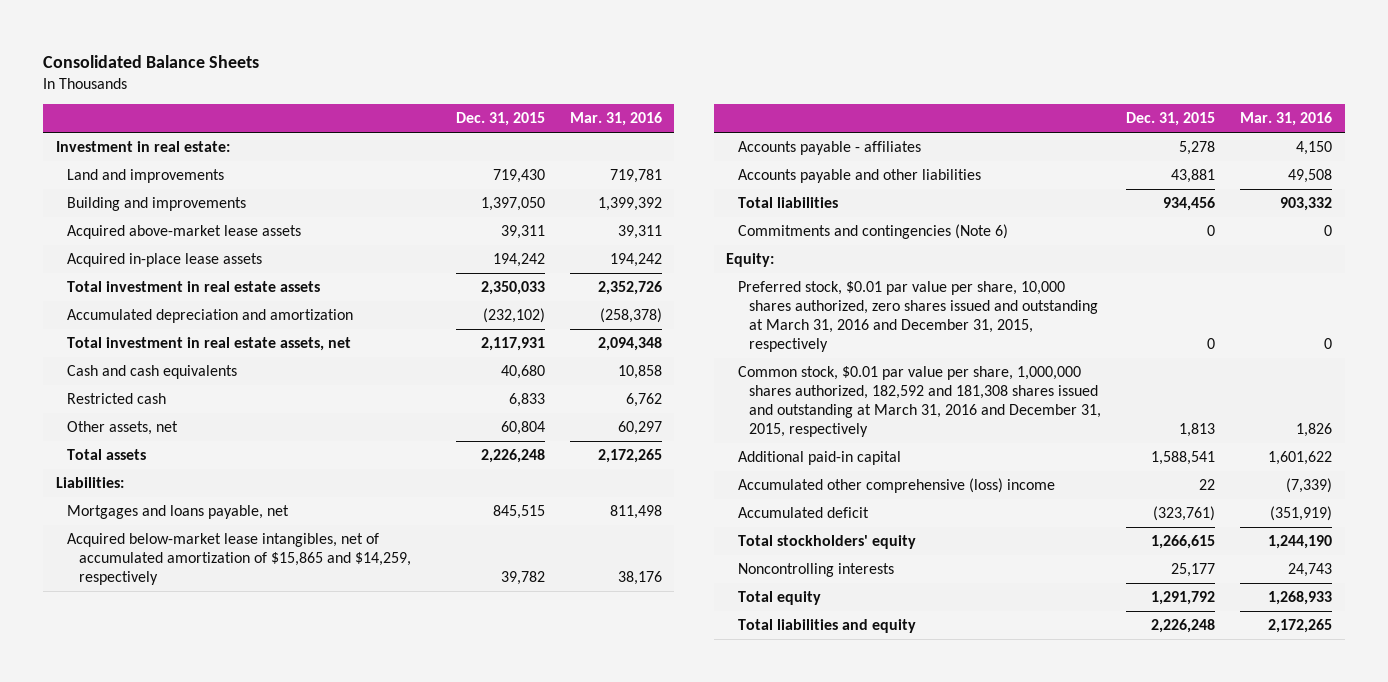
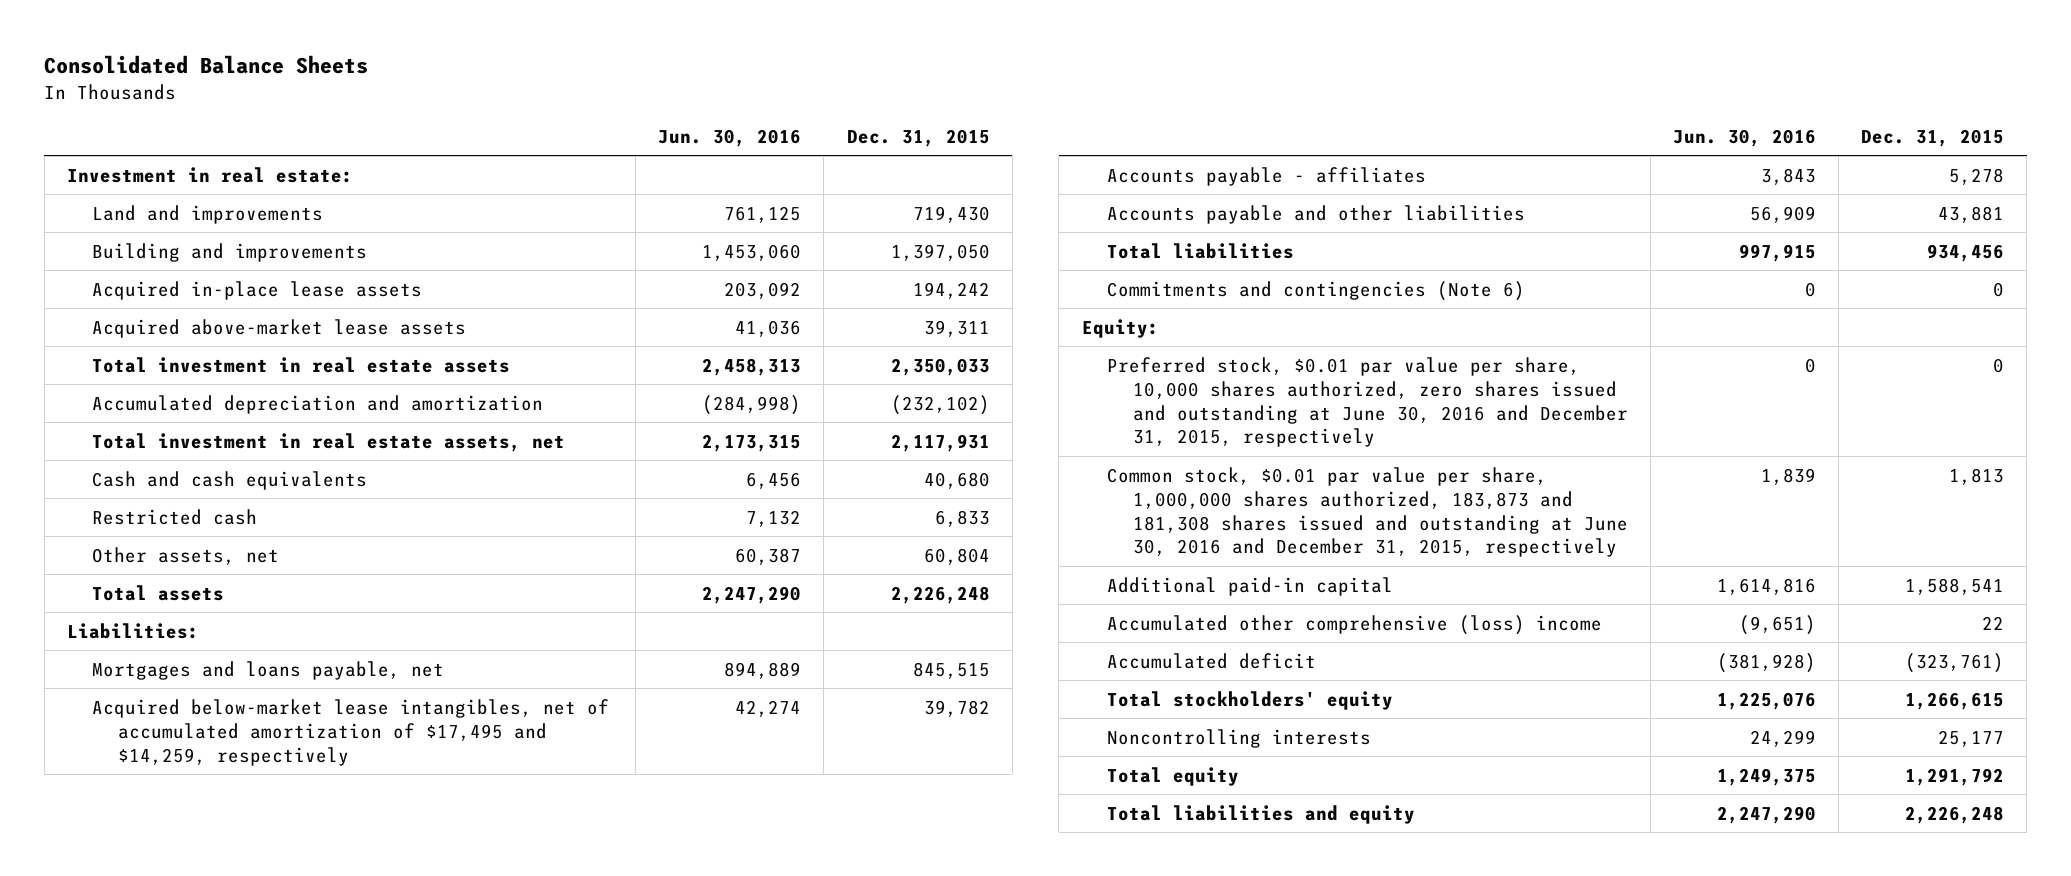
- | Dec. 31, 2015 | Mar. 31, 2016
+ | Jun. 30, 2016 | Dec. 31, 2015
moved down: Acquired above-market lease assets | 41,036 | 39,311
- Acquired below-market lease intangibles, net of accumulated amortization of $15,865 and $14,259, respectively | 39,782 | 38,176
+ Acquired below-market lease intangibles, net of accumulated amortization of $17,495 and $14,259, respectively | 42,274 | 39,782
- Preferred stock, $0.01 par value per share, 10,000 shares authorized, zero shares issued and outstanding at March 31, 2016 and December 31, 2015, respectively | 0 | 0
- Common stock, $0.01 par value per share, 1,000,000 shares authorized, 182,592 and 181,308 shares issued and outstanding at March 31, 2016 and December 31, 2015, respectively | 1,813 | 1,826
+ Preferred stock, $0.01 par value per share, 10,000 shares authorized, zero shares issued and outstanding at June 30, 2016 and December 31, 2015, respectively | 0 | 0
+ Common stock, $0.01 par value per share, 1,000,000 shares authorized, 183,873 and 181,308 shares issued and outstanding at June 30, 2016 and December 31, 2015, respectively | 1,839 | 1,813

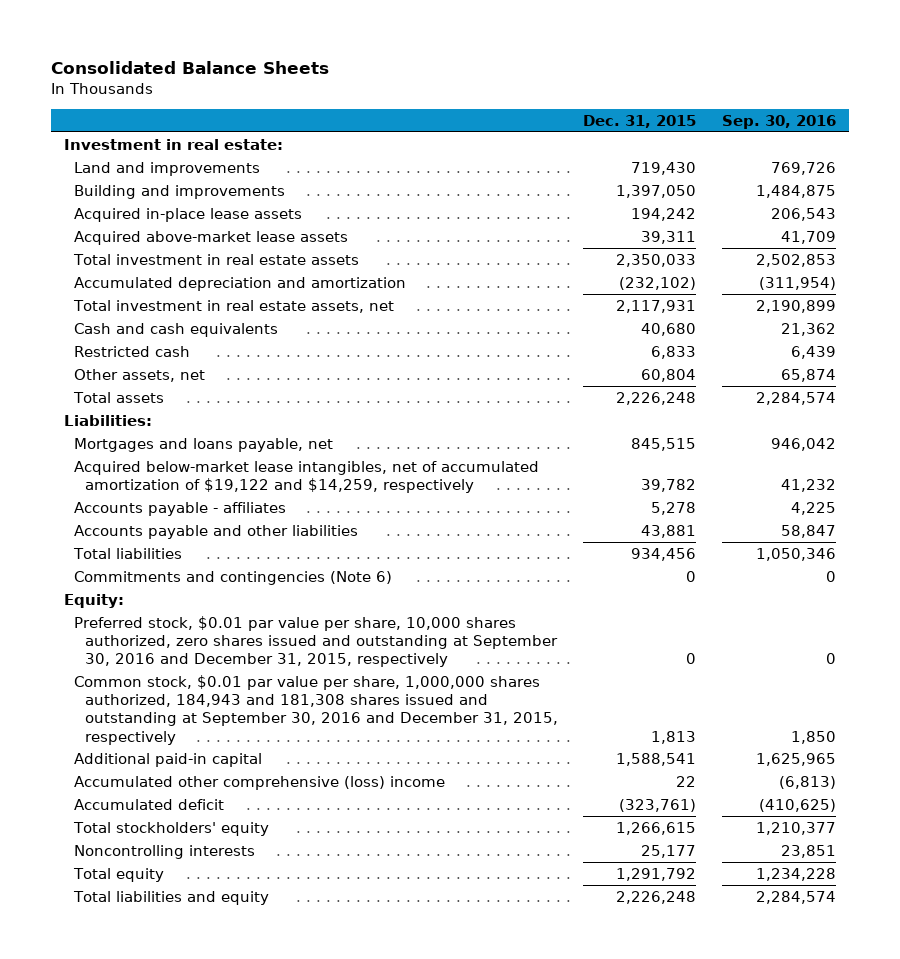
- | Jun. 30, 2016 | Dec. 31, 2015
+ | Dec. 31, 2015 | Sep. 30, 2016
- Acquired below-market lease intangibles, net of accumulated amortization of $17,495 and $14,259, respectively | 42,274 | 39,782
+ Acquired below-market lease intangibles, net of accumulated amortization of $19,122 and $14,259, respectively | 39,782 | 41,232
- Preferred stock, $0.01 par value per share, 10,000 shares authorized, zero shares issued and outstanding at June 30, 2016 and December 31, 2015, respectively | 0 | 0
- Common stock, $0.01 par value per share, 1,000,000 shares authorized, 183,873 and 181,308 shares issued and outstanding at June 30, 2016 and December 31, 2015, respectively | 1,839 | 1,813
+ Preferred stock, $0.01 par value per share, 10,000 shares authorized, zero shares issued and outstanding at September 30, 2016 and December 31, 2015, respectively | 0 | 0
+ Common stock, $0.01 par value per share, 1,000,000 shares authorized, 184,943 and 181,308 shares issued and outstanding at September 30, 2016 and December 31, 2015, respectively | 1,813 | 1,850

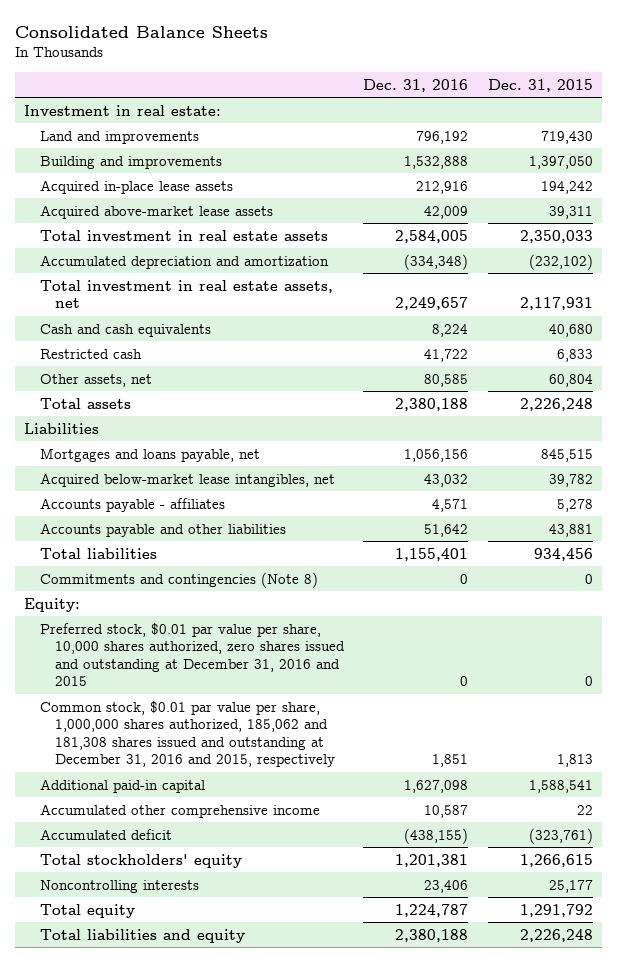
- | Dec. 31, 2015 | Sep. 30, 2016
+ | Dec. 31, 2016 | Dec. 31, 2015
- Liabilities:
+ Liabilities
- Acquired below-market lease intangibles, net of accumulated amortization of $19,122 and $14,259, respectively | 39,782 | 41,232
+ Acquired below-market lease intangibles, net | 43,032 | 39,782
- Commitments and contingencies (Note 6) | 0 | 0
+ Commitments and contingencies (Note 8) | 0 | 0
- Preferred stock, $0.01 par value per share, 10,000 shares authorized, zero shares issued and outstanding at September 30, 2016 and December 31, 2015, respectively | 0 | 0
- Common stock, $0.01 par value per share, 1,000,000 shares authorized, 184,943 and 181,308 shares issued and outstanding at September 30, 2016 and December 31, 2015, respectively | 1,813 | 1,850
+ Preferred stock, $0.01 par value per share, 10,000 shares authorized, zero shares issued and outstanding at December 31, 2016 and 2015 | 0 | 0
+ Common stock, $0.01 par value per share, 1,000,000 shares authorized, 185,062 and 181,308 shares issued and outstanding at December 31, 2016 and 2015, respectively | 1,851 | 1,813
- Accumulated other comprehensive (loss) income | 22 | (6,813)
+ Accumulated other comprehensive income | 10,587 | 22

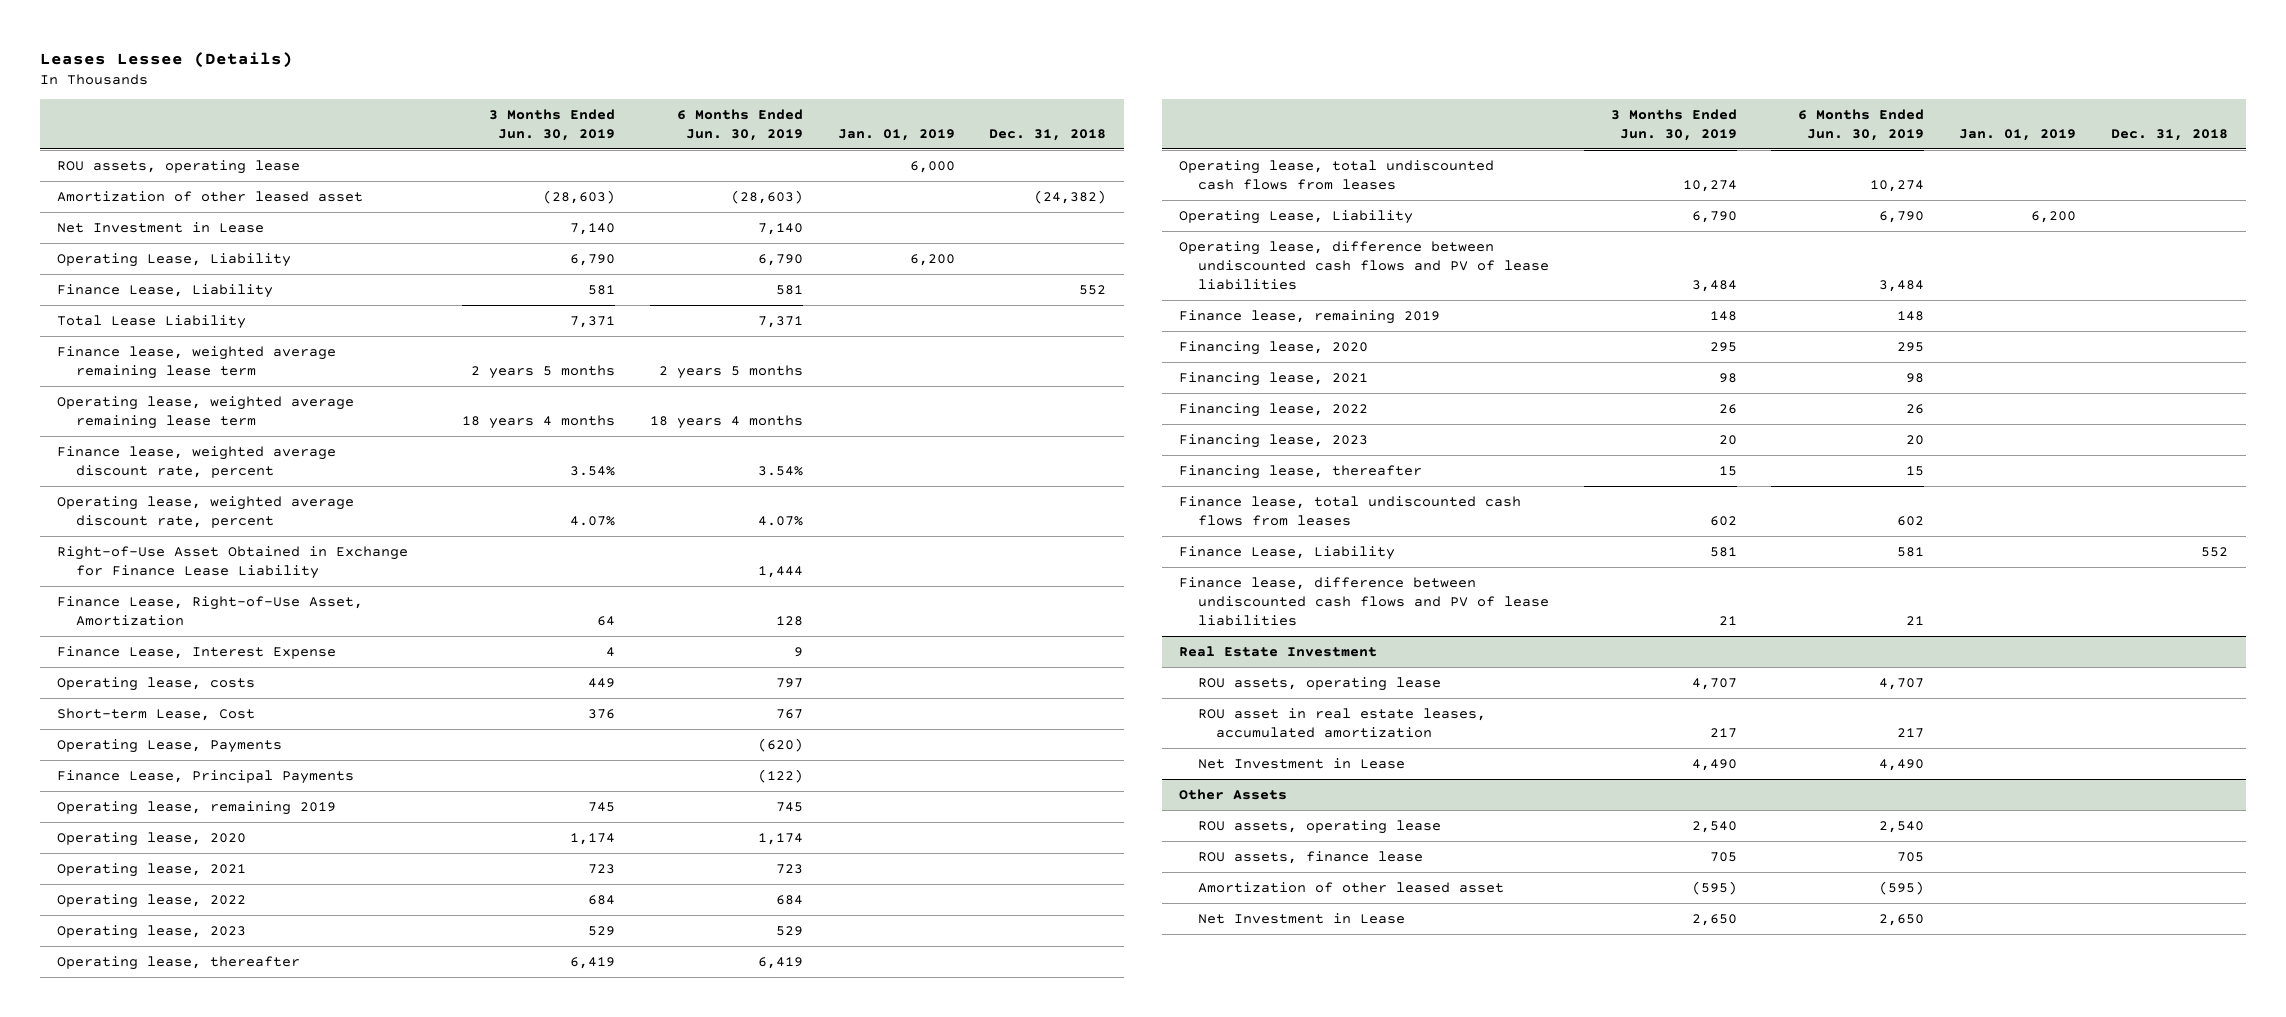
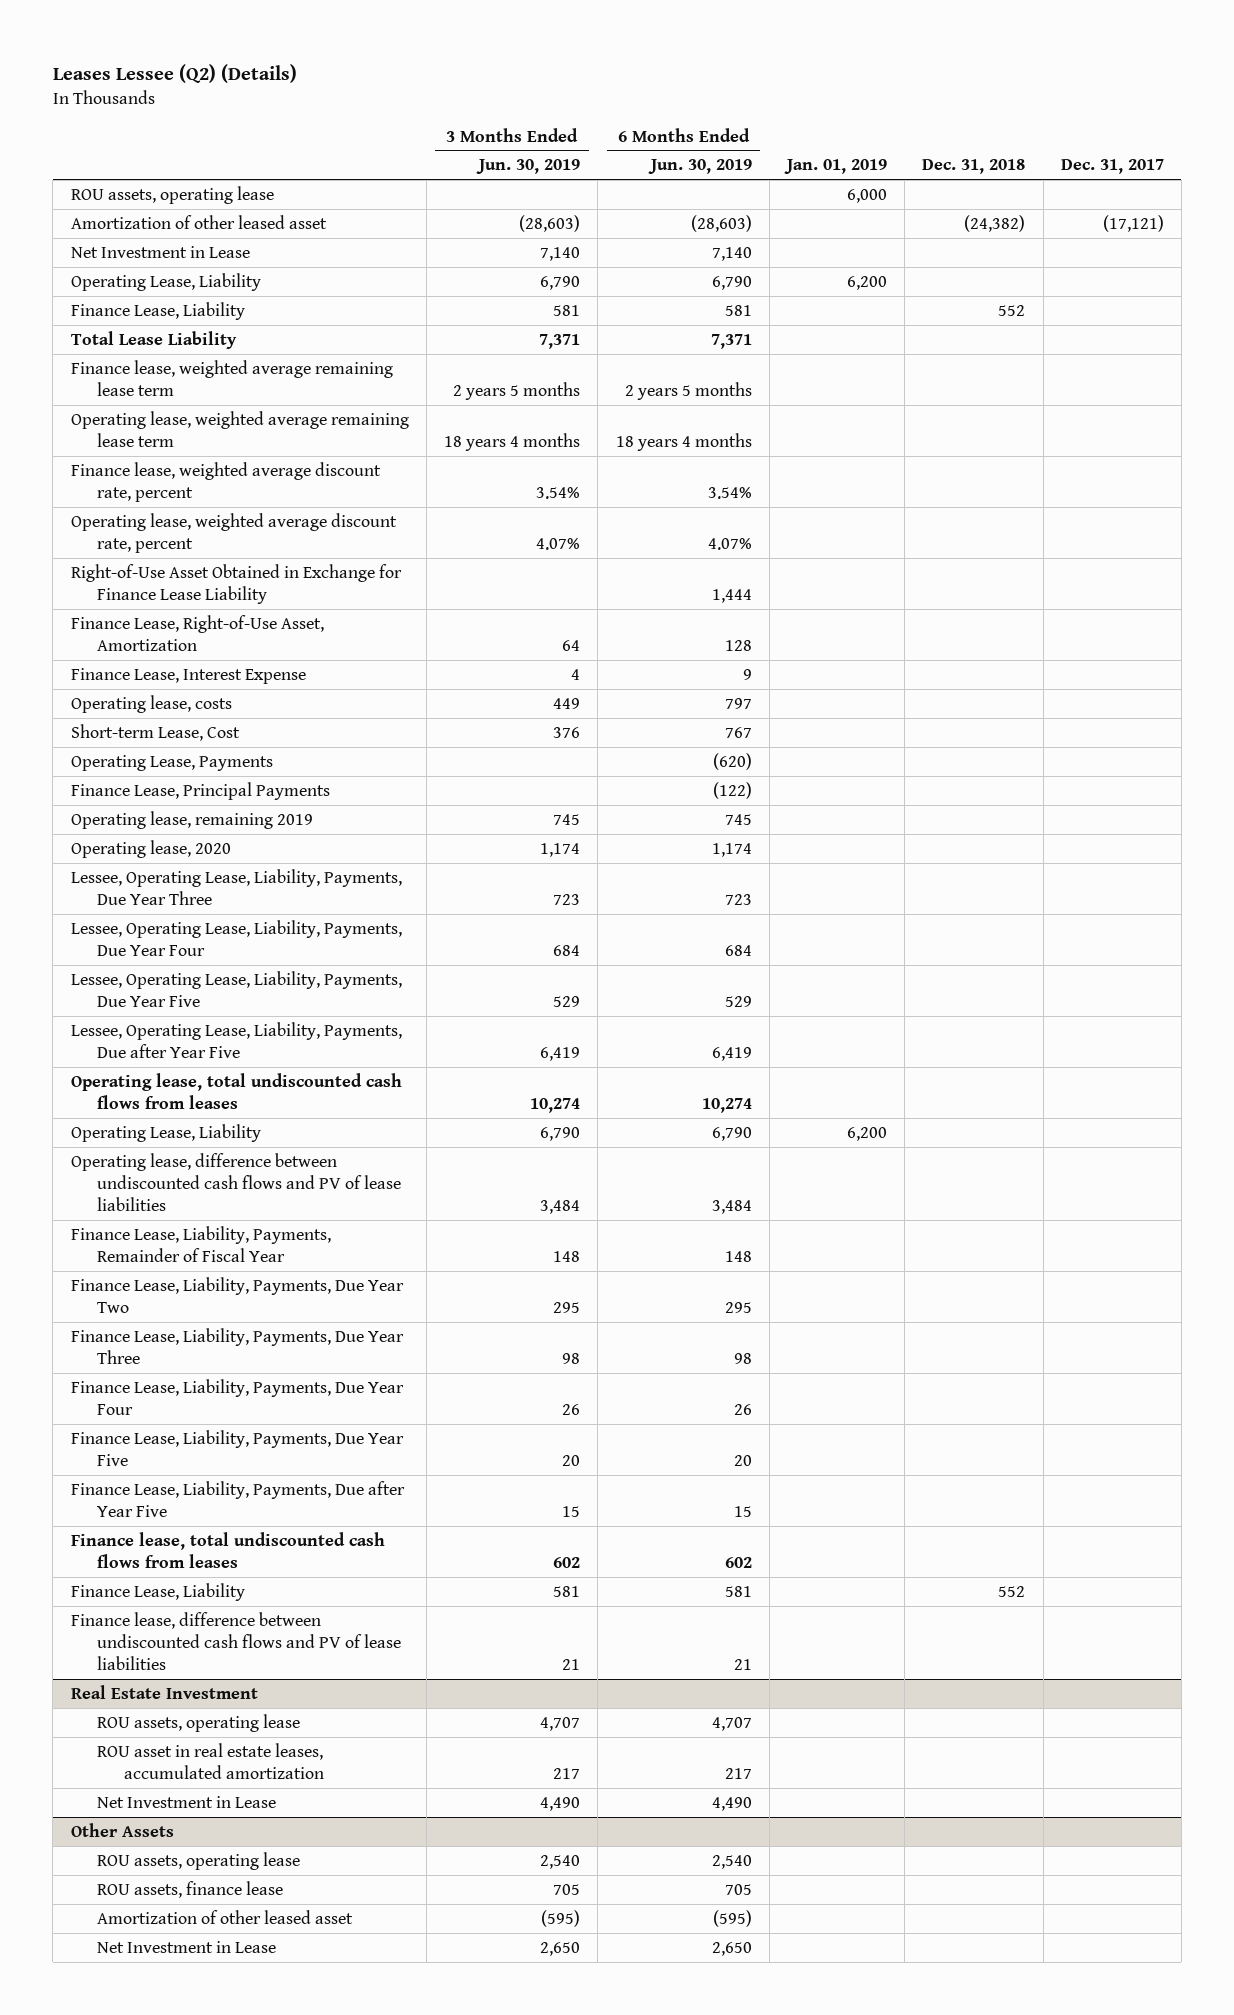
- Leases Lessee (Details)
+ Leases Lessee (Q2) (Details)
- | 3 Months Ended Jun. 30, 2019 | 6 Months Ended Jun. 30, 2019 | Jan. 01, 2019 | Dec. 31, 2018
+ | 3 Months Ended Jun. 30, 2019 | 6 Months Ended Jun. 30, 2019 | Jan. 01, 2019 | Dec. 31, 2018 | Dec. 31, 2017
- Operating lease, 2021 | 723 | 723 | |
- Operating lease, 2022 | 684 | 684 | |
- Operating lease, 2023 | 529 | 529 | |
- Operating lease, thereafter | 6,419 | 6,419 | |
+ Lessee, Operating Lease, Liability, Payments, Due Year Three | 723 | 723 | | |
+ Lessee, Operating Lease, Liability, Payments, Due Year Four | 684 | 684 | | |
+ Lessee, Operating Lease, Liability, Payments, Due Year Five | 529 | 529 | | |
+ Lessee, Operating Lease, Liability, Payments, Due after Year Five | 6,419 | 6,419 | | |
- Finance lease, remaining 2019 | 148 | 148 | |
- Financing lease, 2020 | 295 | 295 | |
- Financing lease, 2021 | 98 | 98 | |
- Financing lease, 2022 | 26 | 26 | |
- Financing lease, 2023 | 20 | 20 | |
- Financing lease, thereafter | 15 | 15 | |
+ Finance Lease, Liability, Payments, Remainder of Fiscal Year | 148 | 148 | | |
+ Finance Lease, Liability, Payments, Due Year Two | 295 | 295 | | |
+ Finance Lease, Liability, Payments, Due Year Three | 98 | 98 | | |
+ Finance Lease, Liability, Payments, Due Year Four | 26 | 26 | | |
+ Finance Lease, Liability, Payments, Due Year Five | 20 | 20 | | |
+ Finance Lease, Liability, Payments, Due after Year Five | 15 | 15 | | |

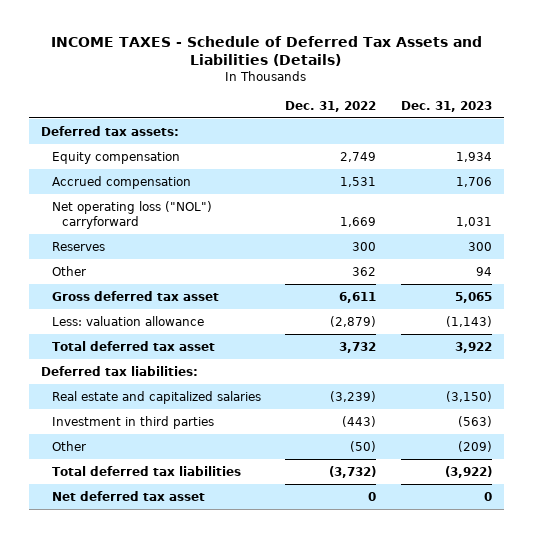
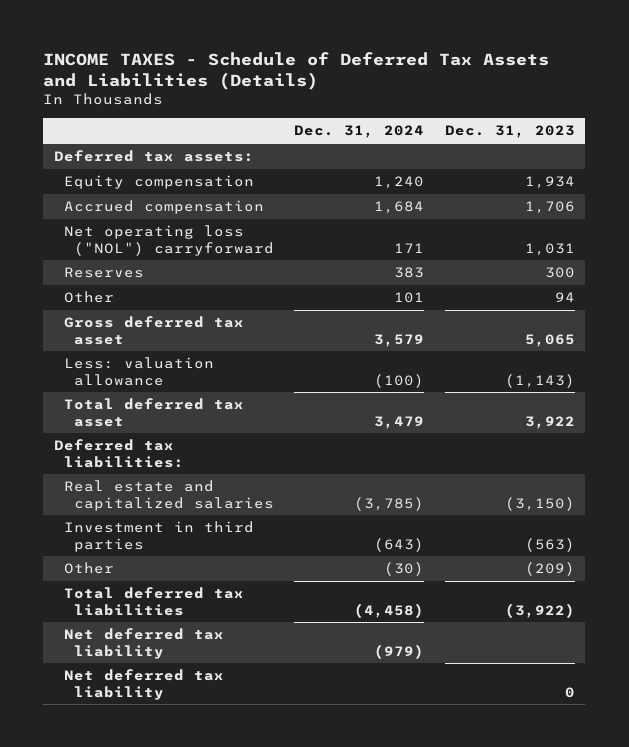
- | Dec. 31, 2022 | Dec. 31, 2023
+ | Dec. 31, 2024 | Dec. 31, 2023
- Net deferred tax asset | 0 | 0
+ Net deferred tax liability | (979) |
+ Net deferred tax liability | | 0

